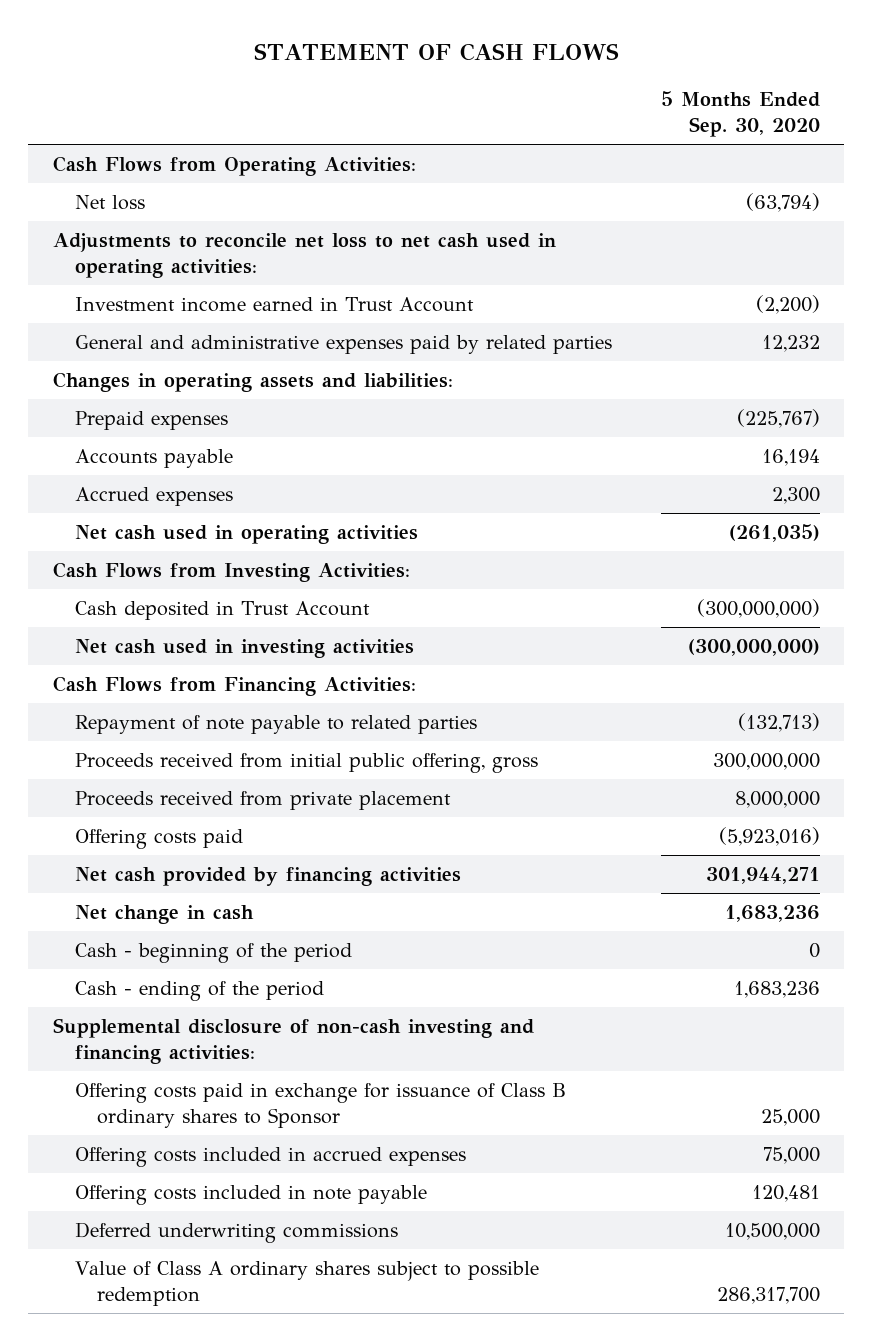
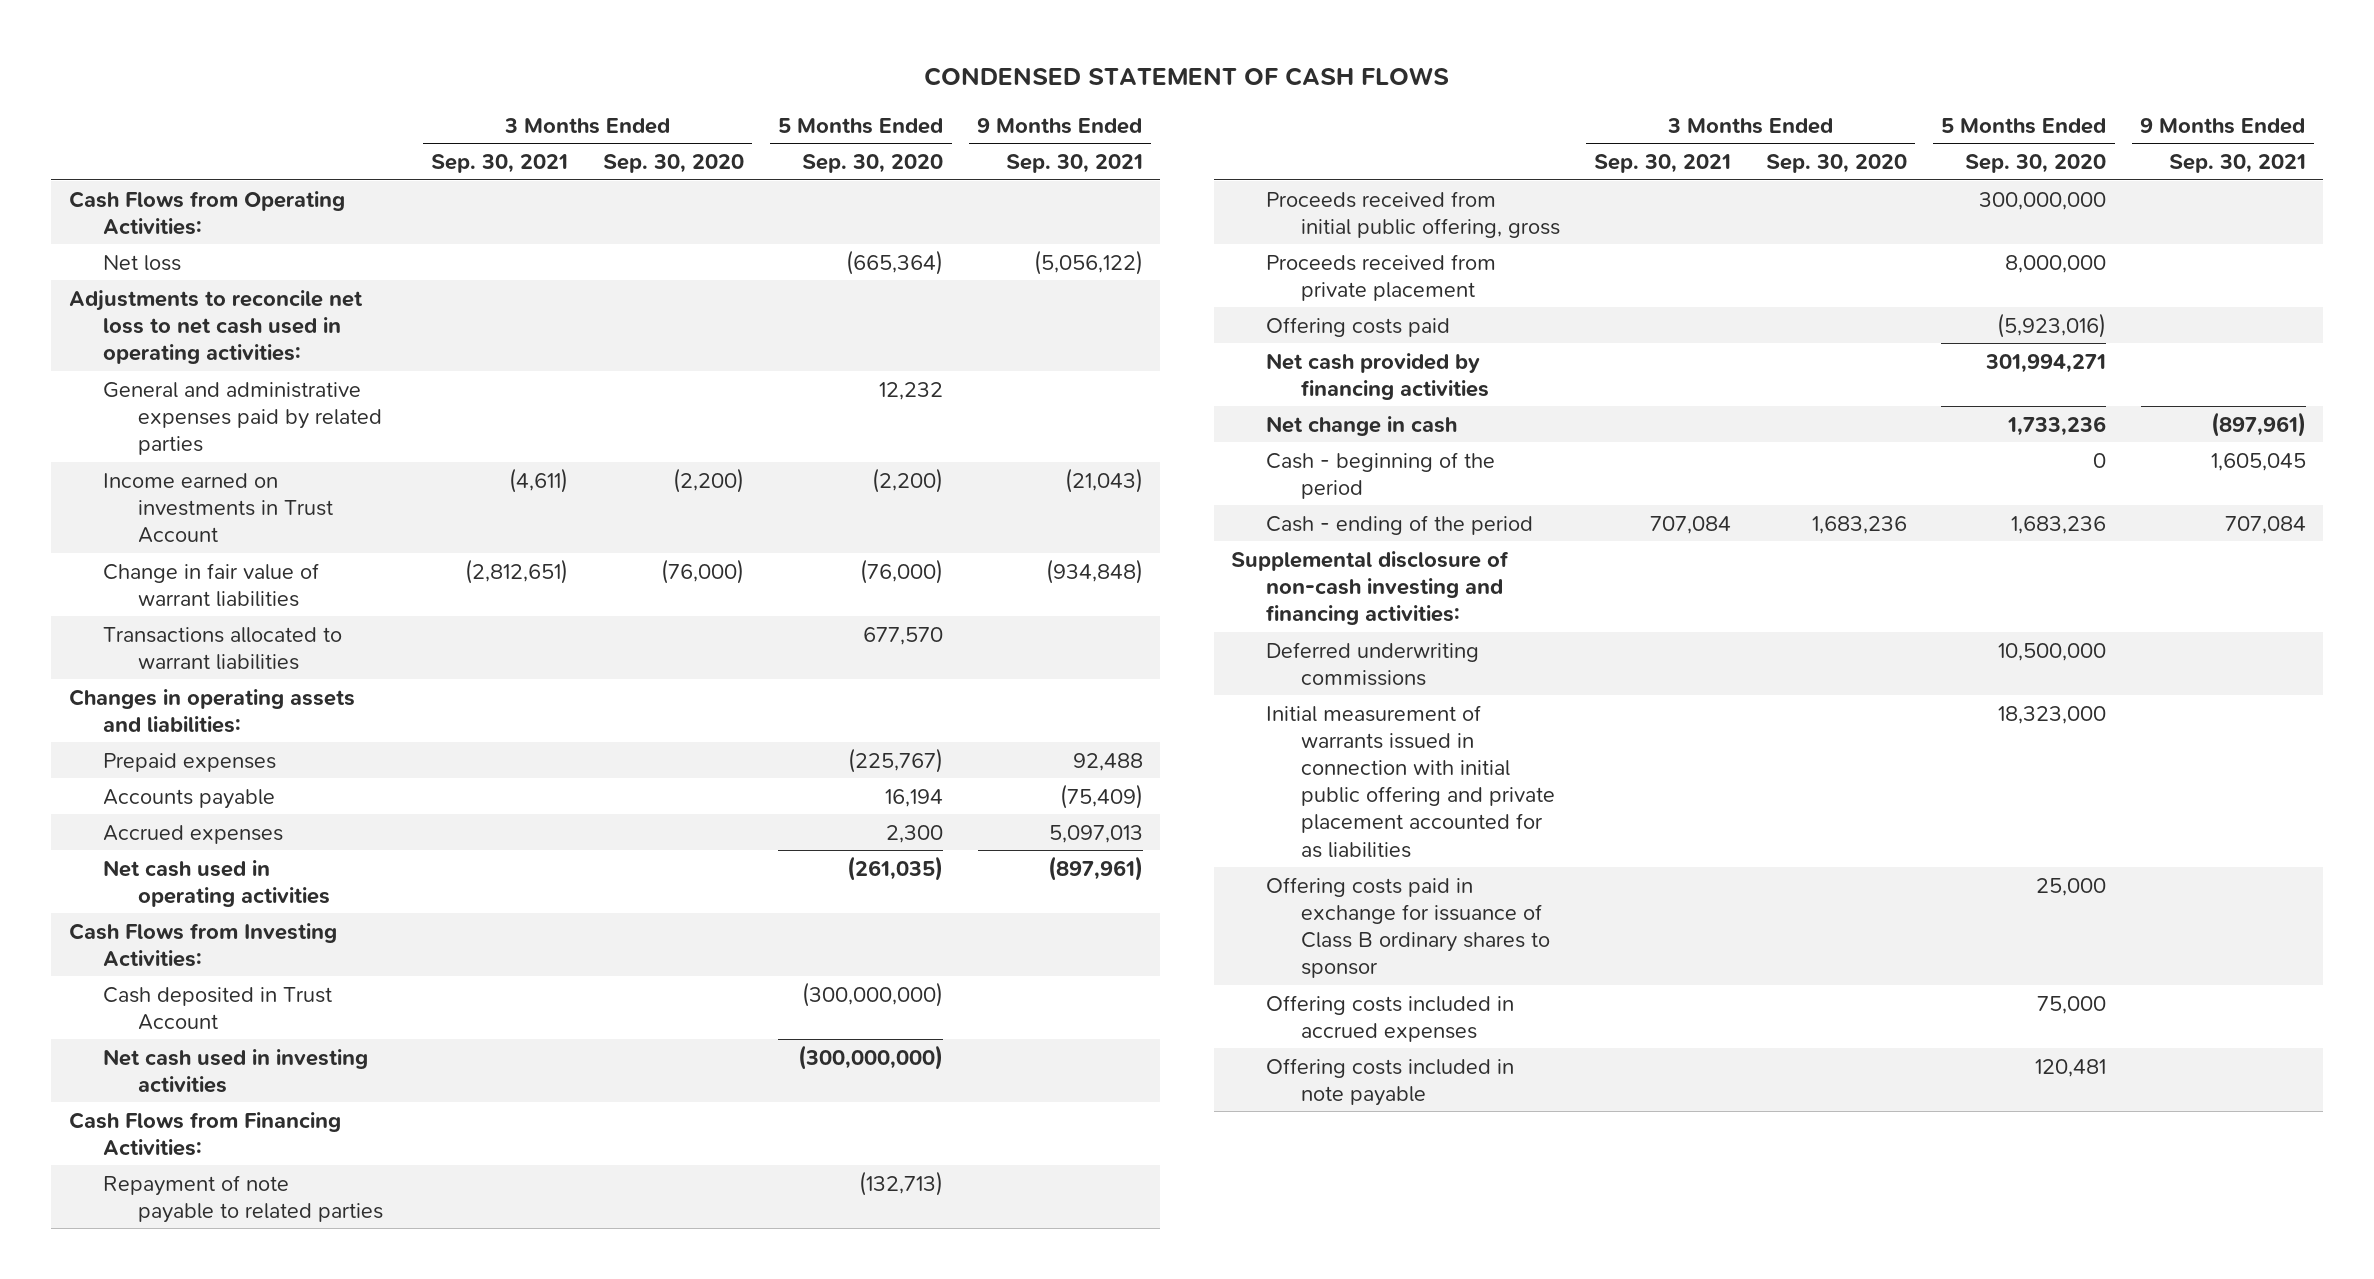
- STATEMENT OF CASH FLOWS
+ CONDENSED STATEMENT OF CASH FLOWS
- | 5 Months Ended Sep. 30, 2020
+ | 3 Months Ended Sep. 30, 2021 | 3 Months Ended Sep. 30, 2020 | 5 Months Ended Sep. 30, 2020 | 9 Months Ended Sep. 30, 2021
- Net loss | (63,794)
+ Net loss | | | (665,364) | (5,056,122)
- Investment income earned in Trust Account | (2,200)
+ Income earned on investments in Trust Account | (4,611) | (2,200) | (2,200) | (21,043)
+ Change in fair value of warrant liabilities | (2,812,651) | (76,000) | (76,000) | (934,848)
+ Transactions allocated to warrant liabilities | | | 677,570 |
- Net cash provided by financing activities | 301,944,271
- Net change in cash | 1,683,236
+ Net cash provided by financing activities | | | 301,994,271 |
+ Net change in cash | | | 1,733,236 | (897,961)
- Offering costs paid in exchange for issuance of Class B ordinary shares to Sponsor | 25,000
moved up: Deferred underwriting commissions | | | 10,500,000 |
+ Initial measurement of warrants issued in connection with initial public offering and private placement accounted for as liabilities | | | 18,323,000 |
+ Offering costs paid in exchange for issuance of Class B ordinary shares to sponsor | | | 25,000 |
- Value of Class A ordinary shares subject to possible redemption | 286,317,700

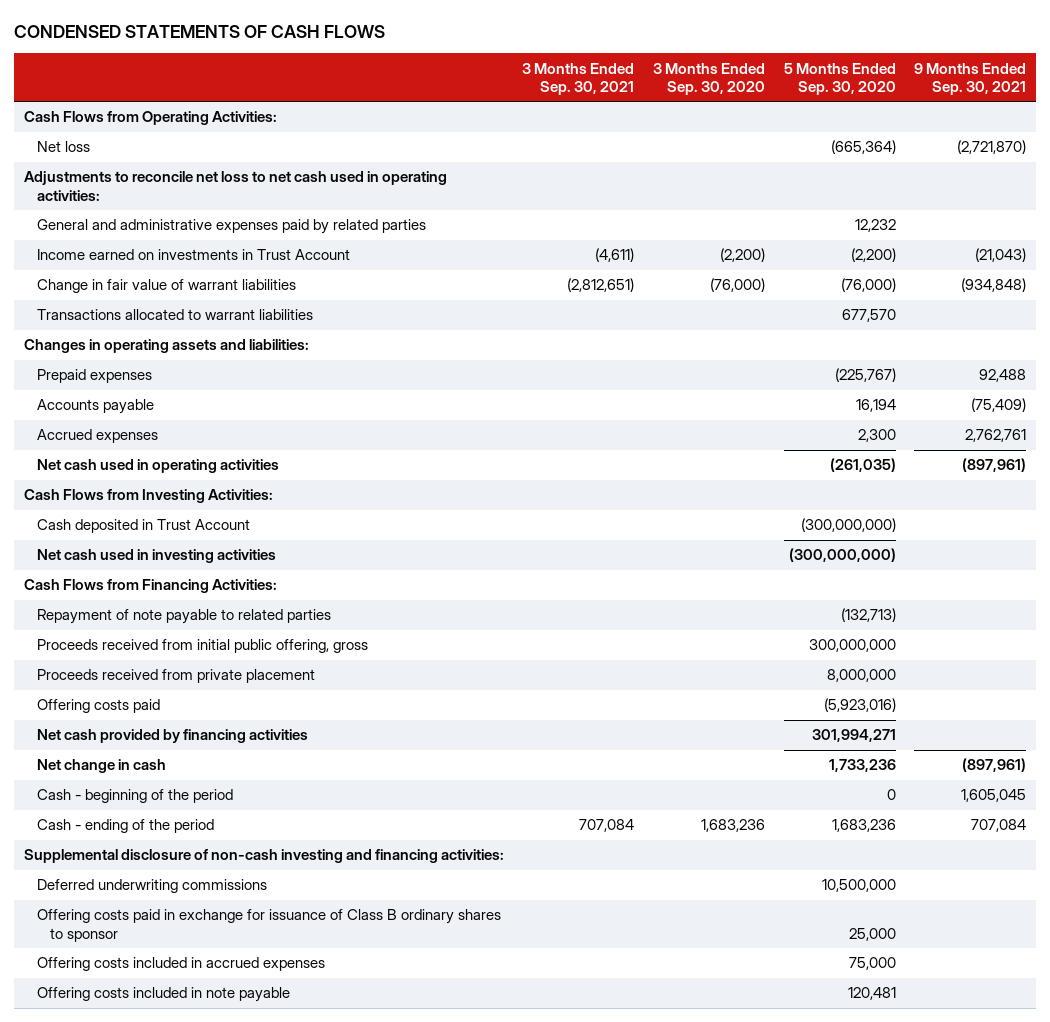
- CONDENSED STATEMENT OF CASH FLOWS
+ CONDENSED STATEMENTS OF CASH FLOWS
- Net loss | | | (665,364) | (5,056,122)
+ Net loss | | | (665,364) | (2,721,870)
- Accrued expenses | | | 2,300 | 5,097,013
+ Accrued expenses | | | 2,300 | 2,762,761
- Initial measurement of warrants issued in connection with initial public offering and private placement accounted for as liabilities | | | 18,323,000 |

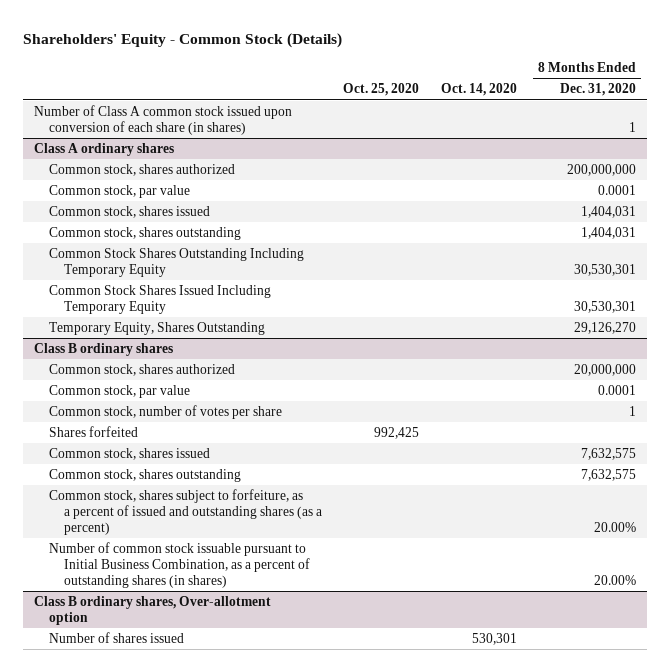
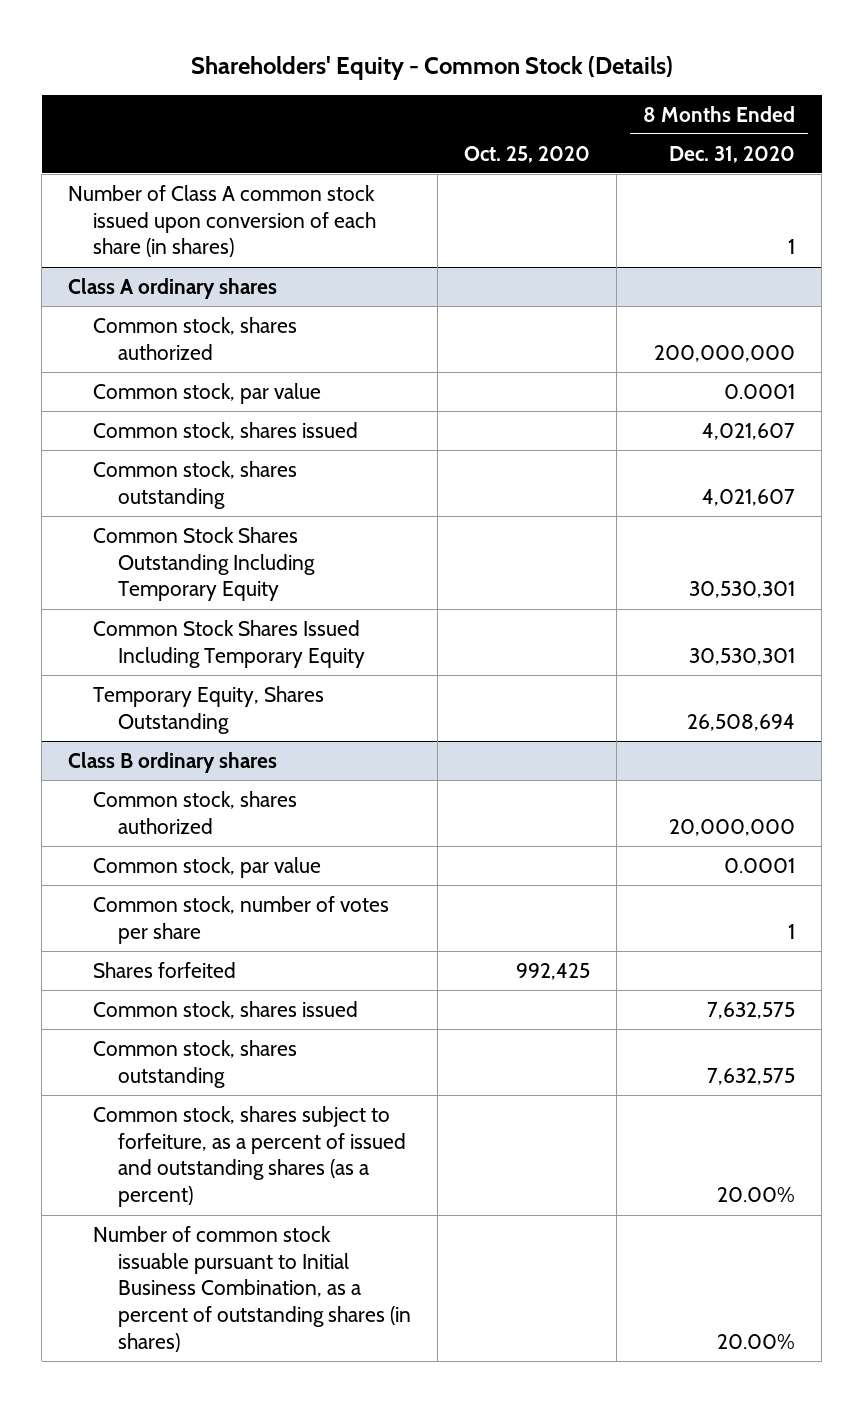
- | Oct. 25, 2020 | Oct. 14, 2020 | 8 Months Ended Dec. 31, 2020
+ | Oct. 25, 2020 | 8 Months Ended Dec. 31, 2020
@ Class A ordinary shares
- Common stock, shares issued | | | 1,404,031
- Common stock, shares outstanding | | | 1,404,031
+ Common stock, shares issued | | 4,021,607
+ Common stock, shares outstanding | | 4,021,607
- Temporary Equity, Shares Outstanding | | | 29,126,270
+ Temporary Equity, Shares Outstanding | | 26,508,694
- Class B ordinary shares, Over-allotment option
- Number of shares issued | | 530,301 |

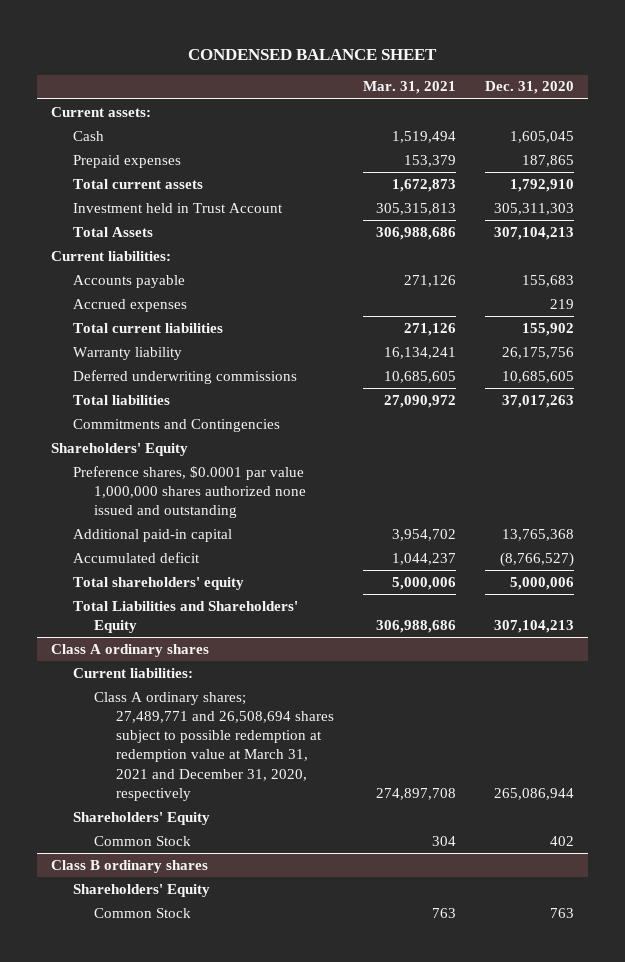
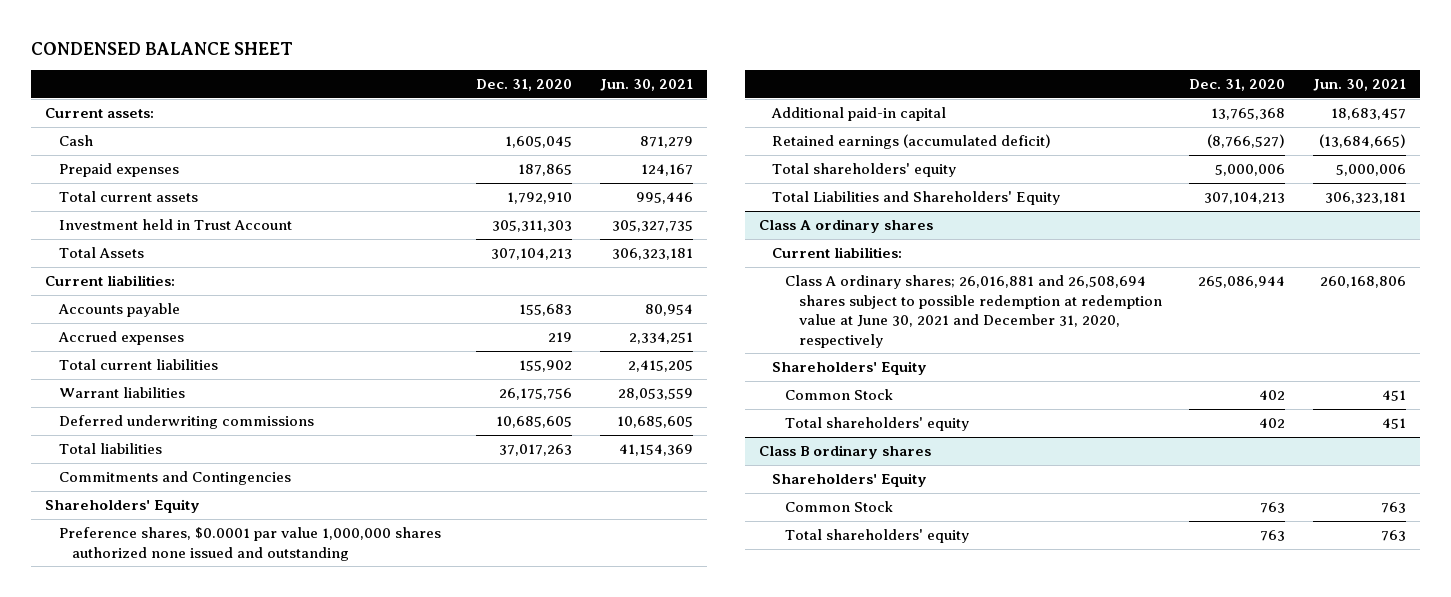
- | Mar. 31, 2021 | Dec. 31, 2020
+ | Dec. 31, 2020 | Jun. 30, 2021
- Warranty liability | 16,134,241 | 26,175,756
+ Warrant liabilities | 26,175,756 | 28,053,559
- Accumulated deficit | 1,044,237 | (8,766,527)
+ Retained earnings (accumulated deficit) | (8,766,527) | (13,684,665)
@ Class A ordinary shares
- Class A ordinary shares; 27,489,771 and 26,508,694 shares subject to possible redemption at redemption value at March 31, 2021 and December 31, 2020, respectively | 274,897,708 | 265,086,944
+ Class A ordinary shares; 26,016,881 and 26,508,694 shares subject to possible redemption at redemption value at June 30, 2021 and December 31, 2020, respectively | 265,086,944 | 260,168,806
+ Total shareholders' equity | 402 | 451
@ Class B ordinary shares
+ Total shareholders' equity | 763 | 763

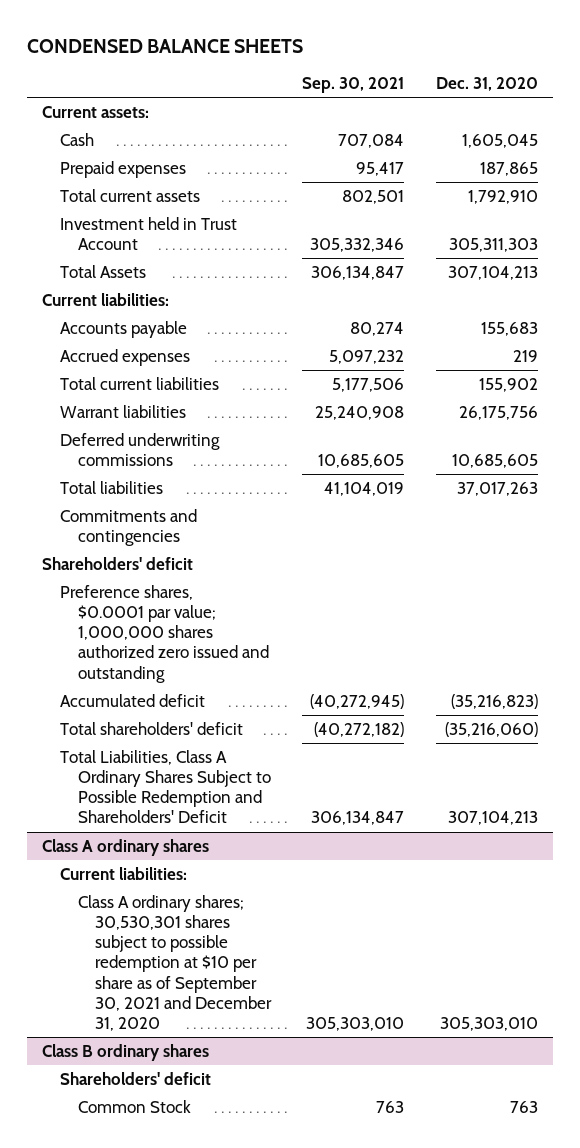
- CONDENSED BALANCE SHEET
+ CONDENSED BALANCE SHEETS
- | Dec. 31, 2020 | Jun. 30, 2021
+ | Sep. 30, 2021 | Dec. 31, 2020
- Commitments and Contingencies
- Shareholders' Equity
- Preference shares, $0.0001 par value 1,000,000 shares authorized none issued and outstanding
- Additional paid-in capital | 13,765,368 | 18,683,457
- Retained earnings (accumulated deficit) | (8,766,527) | (13,684,665)
- Total shareholders' equity | 5,000,006 | 5,000,006
- Total Liabilities and Shareholders' Equity | 307,104,213 | 306,323,181
+ Commitments and contingencies
+ Shareholders' deficit
+ Preference shares, $0.0001 par value; 1,000,000 shares authorized zero issued and outstanding
+ Accumulated deficit | (40,272,945) | (35,216,823)
+ Total shareholders' deficit | (40,272,182) | (35,216,060)
+ Total Liabilities, Class A Ordinary Shares Subject to Possible Redemption and Shareholders' Deficit | 306,134,847 | 307,104,213
@ Class A ordinary shares
- Class A ordinary shares; 26,016,881 and 26,508,694 shares subject to possible redemption at redemption value at June 30, 2021 and December 31, 2020, respectively | 265,086,944 | 260,168,806
- Shareholders' Equity
- Common Stock | 402 | 451
- Total shareholders' equity | 402 | 451
+ Class A ordinary shares; 30,530,301 shares subject to possible redemption at $10 per share as of September 30, 2021 and December 31, 2020 | 305,303,010 | 305,303,010
@ Class B ordinary shares
- Shareholders' Equity
+ Shareholders' deficit
- Total shareholders' equity | 763 | 763

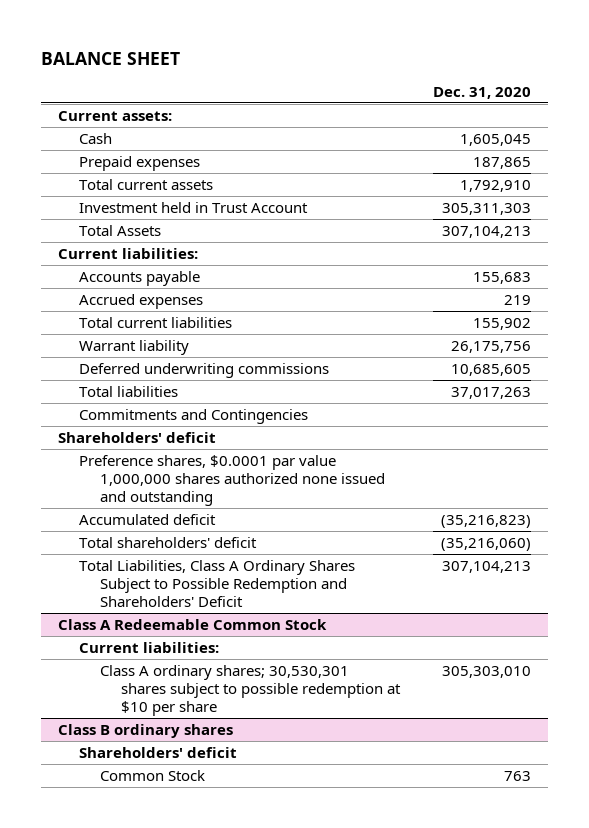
- CONDENSED BALANCE SHEETS
+ BALANCE SHEET
- | Sep. 30, 2021 | Dec. 31, 2020
+ | Dec. 31, 2020
- Warrant liabilities | 25,240,908 | 26,175,756
+ Warrant liability | 26,175,756
- Commitments and contingencies
+ Commitments and Contingencies
- Preference shares, $0.0001 par value; 1,000,000 shares authorized zero issued and outstanding
+ Preference shares, $0.0001 par value 1,000,000 shares authorized none issued and outstanding
- Class A ordinary shares
+ Class A Redeemable Common Stock
- Class A ordinary shares; 30,530,301 shares subject to possible redemption at $10 per share as of September 30, 2021 and December 31, 2020 | 305,303,010 | 305,303,010
+ Class A ordinary shares; 30,530,301 shares subject to possible redemption at $10 per share | 305,303,010

